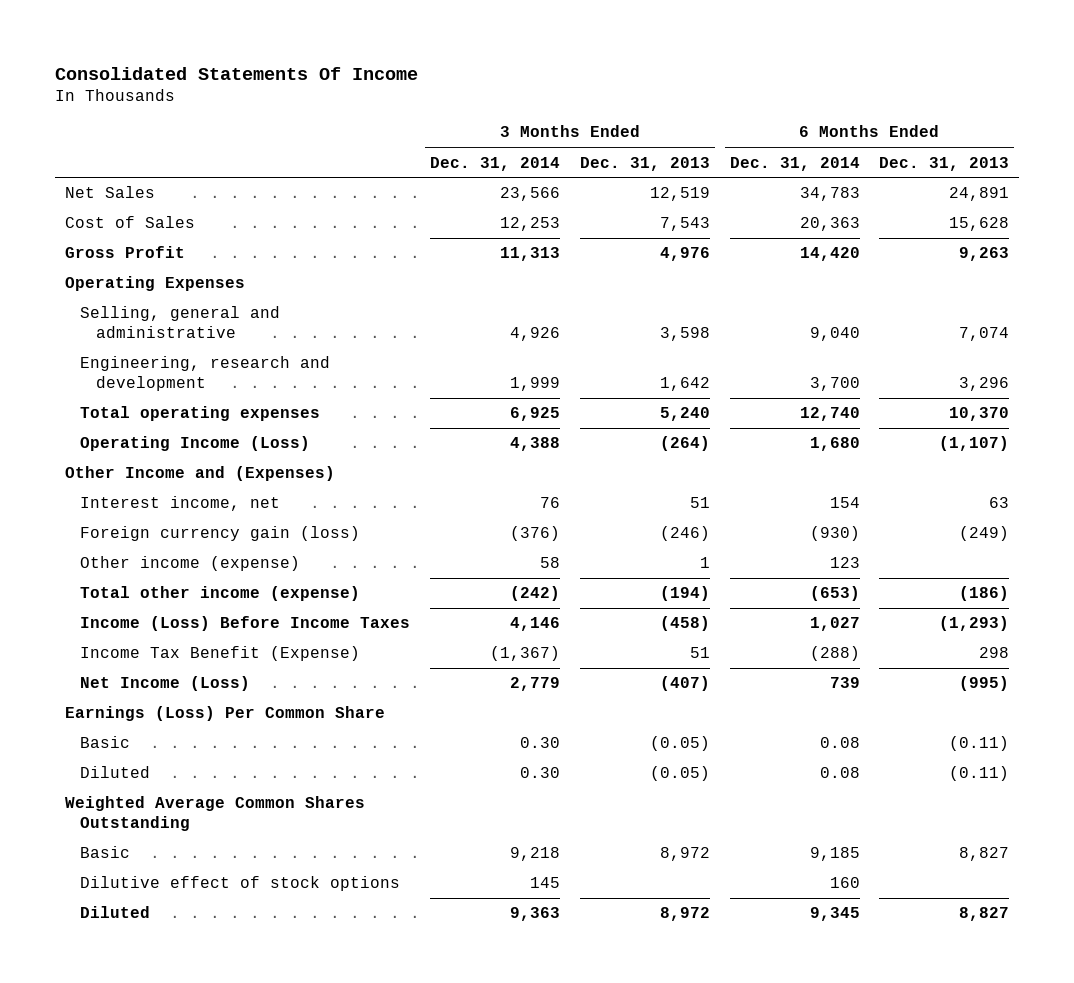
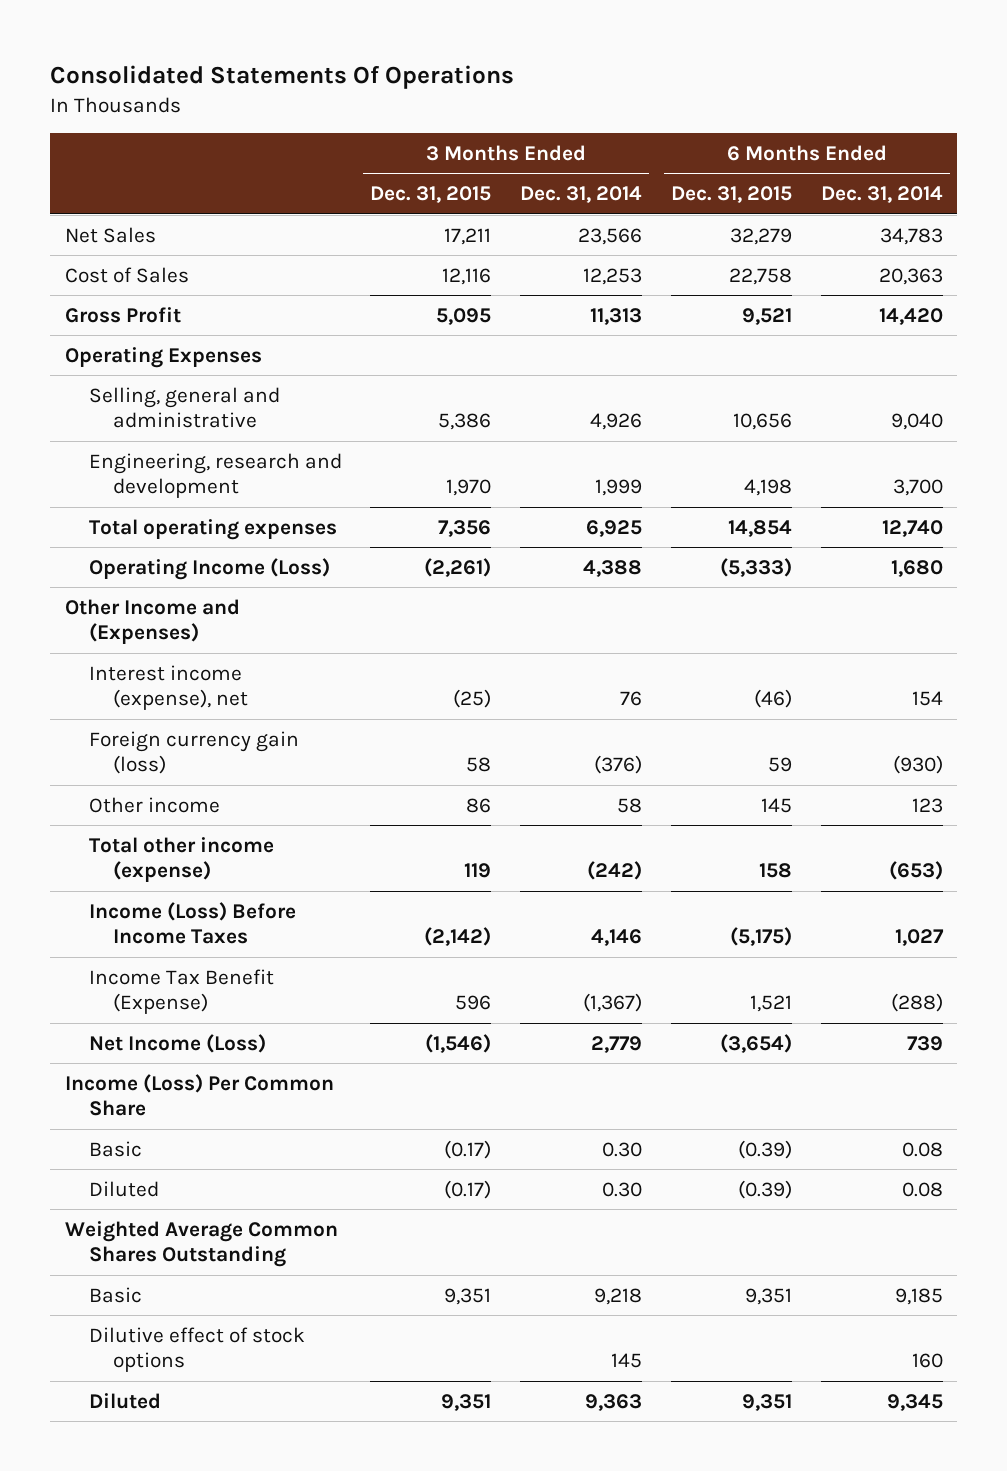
- Consolidated Statements Of Income
+ Consolidated Statements Of Operations
- | 3 Months Ended Dec. 31, 2014 | 3 Months Ended Dec. 31, 2013 | 6 Months Ended Dec. 31, 2014 | 6 Months Ended Dec. 31, 2013
+ | 3 Months Ended Dec. 31, 2015 | 3 Months Ended Dec. 31, 2014 | 6 Months Ended Dec. 31, 2015 | 6 Months Ended Dec. 31, 2014
- Interest income, net | 76 | 51 | 154 | 63
+ Interest income (expense), net | (25) | 76 | (46) | 154
- Other income (expense) | 58 | 1 | 123 |
+ Other income | 86 | 58 | 145 | 123
- Earnings (Loss) Per Common Share
+ Income (Loss) Per Common Share

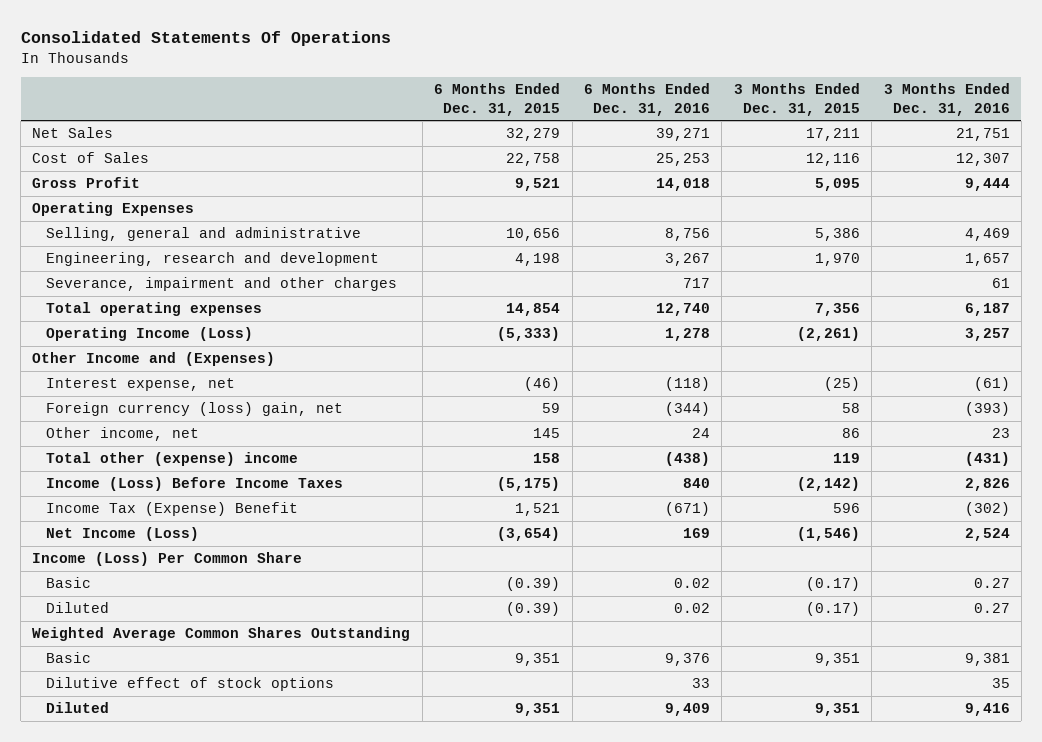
- | 3 Months Ended Dec. 31, 2015 | 3 Months Ended Dec. 31, 2014 | 6 Months Ended Dec. 31, 2015 | 6 Months Ended Dec. 31, 2014
+ | 6 Months Ended Dec. 31, 2015 | 6 Months Ended Dec. 31, 2016 | 3 Months Ended Dec. 31, 2015 | 3 Months Ended Dec. 31, 2016
+ Severance, impairment and other charges | | 717 | | 61
- Interest income (expense), net | (25) | 76 | (46) | 154
- Foreign currency gain (loss) | 58 | (376) | 59 | (930)
- Other income | 86 | 58 | 145 | 123
- Total other income (expense) | 119 | (242) | 158 | (653)
+ Interest expense, net | (46) | (118) | (25) | (61)
+ Foreign currency (loss) gain, net | 59 | (344) | 58 | (393)
+ Other income, net | 145 | 24 | 86 | 23
+ Total other (expense) income | 158 | (438) | 119 | (431)
- Income Tax Benefit (Expense) | 596 | (1,367) | 1,521 | (288)
+ Income Tax (Expense) Benefit | 1,521 | (671) | 596 | (302)

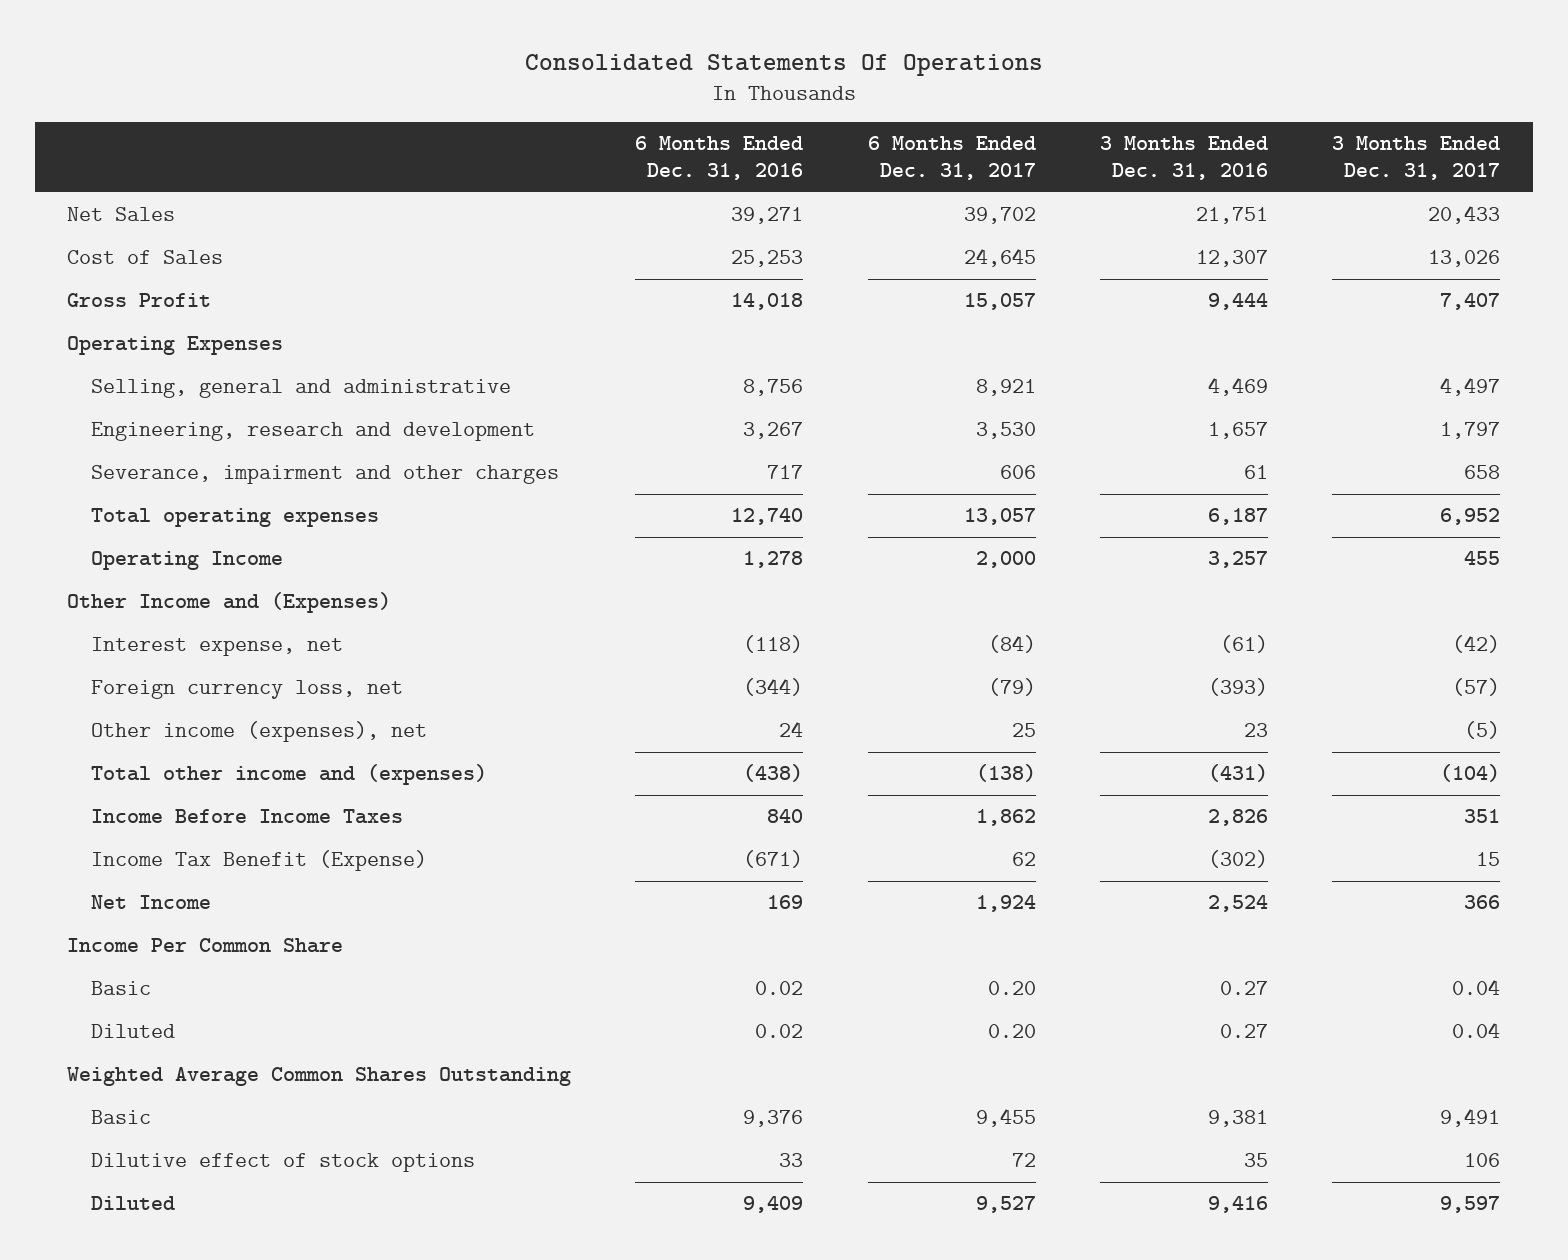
- | 6 Months Ended Dec. 31, 2015 | 6 Months Ended Dec. 31, 2016 | 3 Months Ended Dec. 31, 2015 | 3 Months Ended Dec. 31, 2016
+ | 6 Months Ended Dec. 31, 2016 | 6 Months Ended Dec. 31, 2017 | 3 Months Ended Dec. 31, 2016 | 3 Months Ended Dec. 31, 2017
- Operating Income (Loss) | (5,333) | 1,278 | (2,261) | 3,257
+ Operating Income | 1,278 | 2,000 | 3,257 | 455
- Foreign currency (loss) gain, net | 59 | (344) | 58 | (393)
- Other income, net | 145 | 24 | 86 | 23
- Total other (expense) income | 158 | (438) | 119 | (431)
- Income (Loss) Before Income Taxes | (5,175) | 840 | (2,142) | 2,826
- Income Tax (Expense) Benefit | 1,521 | (671) | 596 | (302)
- Net Income (Loss) | (3,654) | 169 | (1,546) | 2,524
- Income (Loss) Per Common Share
+ Foreign currency loss, net | (344) | (79) | (393) | (57)
+ Other income (expenses), net | 24 | 25 | 23 | (5)
+ Total other income and (expenses) | (438) | (138) | (431) | (104)
+ Income Before Income Taxes | 840 | 1,862 | 2,826 | 351
+ Income Tax Benefit (Expense) | (671) | 62 | (302) | 15
+ Net Income | 169 | 1,924 | 2,524 | 366
+ Income Per Common Share

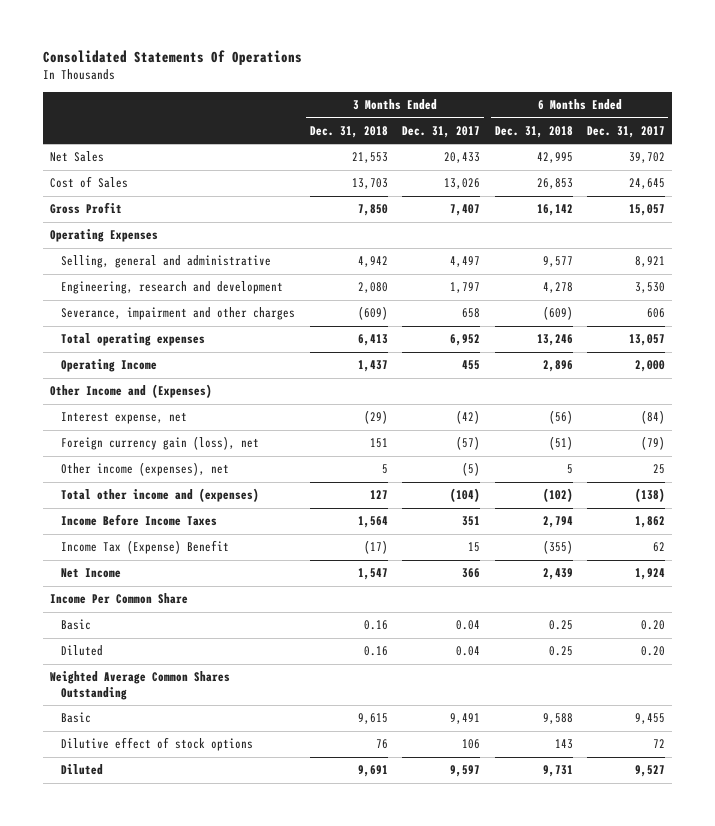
- | 6 Months Ended Dec. 31, 2016 | 6 Months Ended Dec. 31, 2017 | 3 Months Ended Dec. 31, 2016 | 3 Months Ended Dec. 31, 2017
+ | 3 Months Ended Dec. 31, 2018 | 3 Months Ended Dec. 31, 2017 | 6 Months Ended Dec. 31, 2018 | 6 Months Ended Dec. 31, 2017
- Foreign currency loss, net | (344) | (79) | (393) | (57)
+ Foreign currency gain (loss), net | 151 | (57) | (51) | (79)
- Income Tax Benefit (Expense) | (671) | 62 | (302) | 15
+ Income Tax (Expense) Benefit | (17) | 15 | (355) | 62

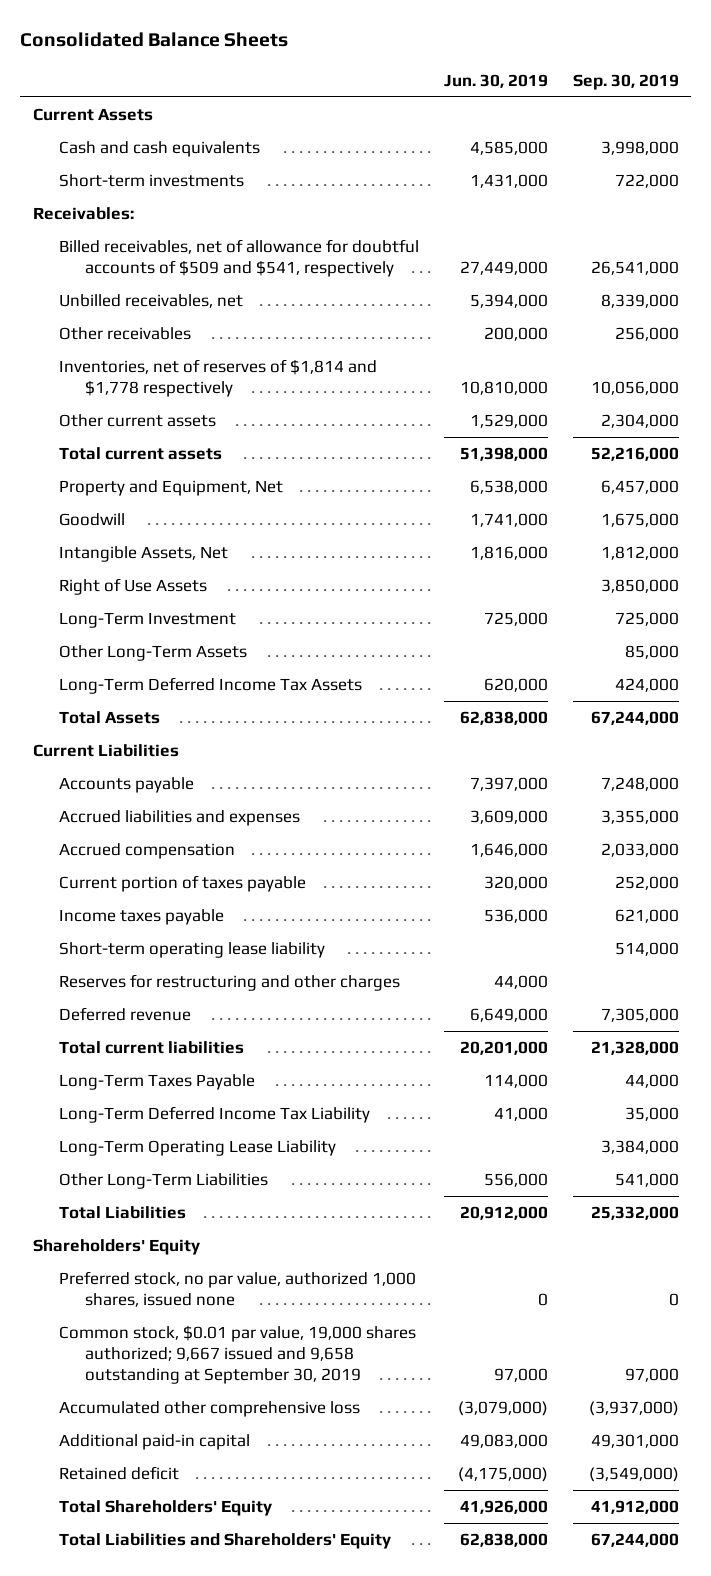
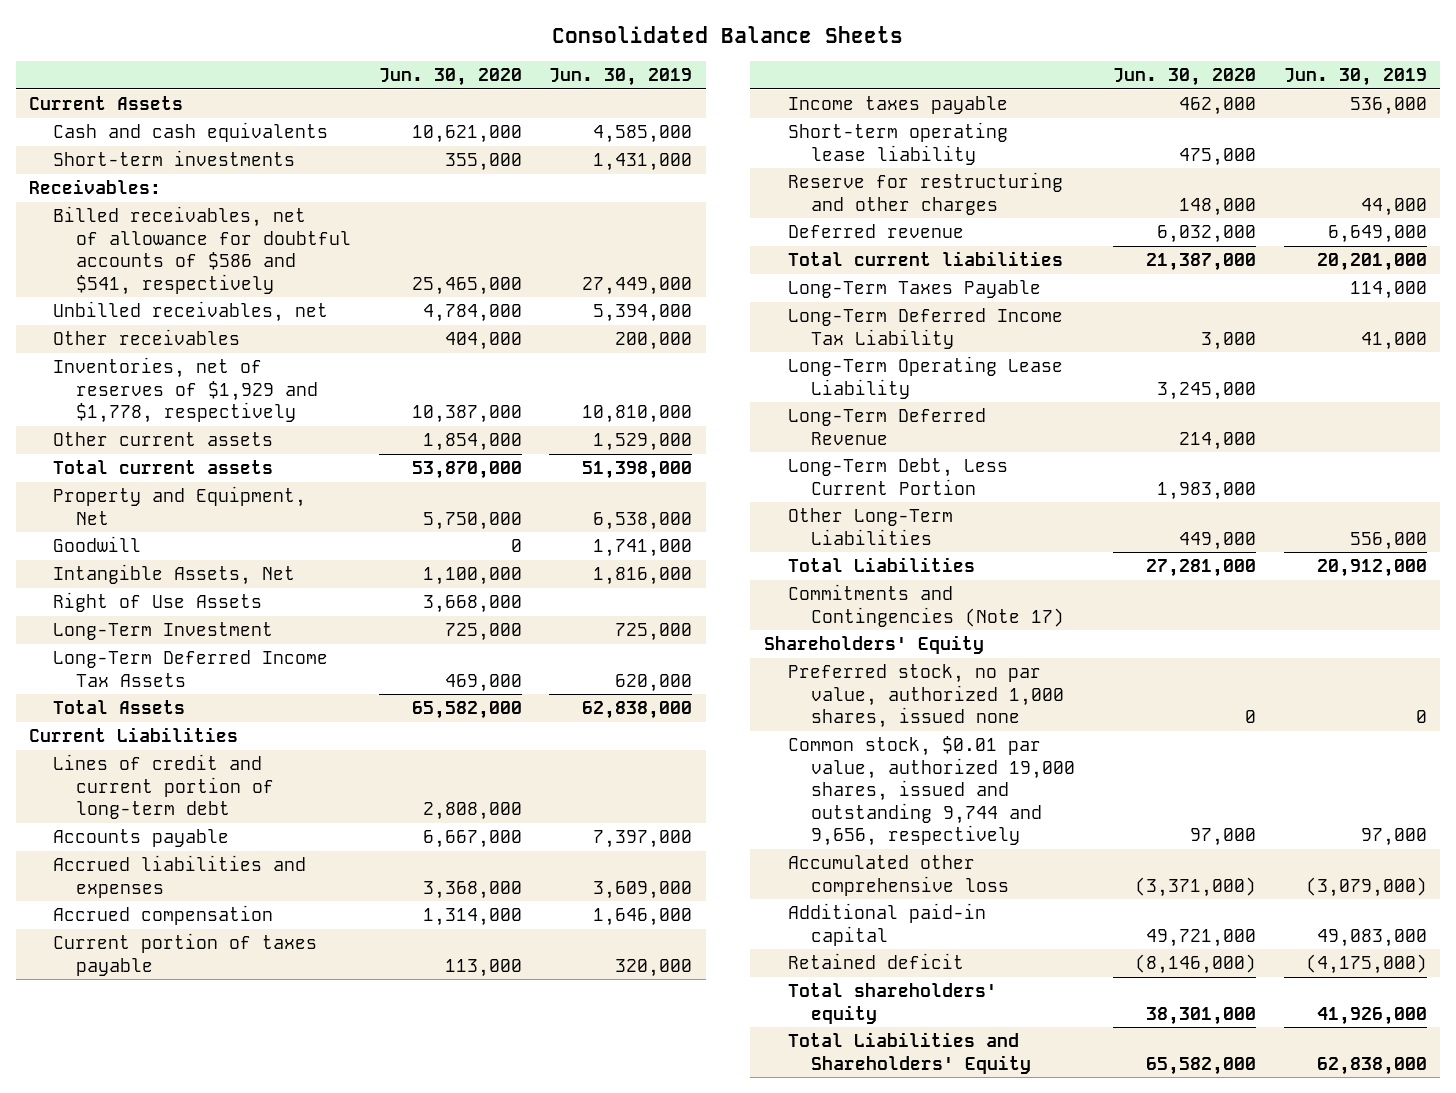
- | Jun. 30, 2019 | Sep. 30, 2019
+ | Jun. 30, 2020 | Jun. 30, 2019
- Billed receivables, net of allowance for doubtful accounts of $509 and $541, respectively | 27,449,000 | 26,541,000
+ Billed receivables, net of allowance for doubtful accounts of $586 and $541, respectively | 25,465,000 | 27,449,000
- Inventories, net of reserves of $1,814 and $1,778 respectively | 10,810,000 | 10,056,000
+ Inventories, net of reserves of $1,929 and $1,778, respectively | 10,387,000 | 10,810,000
- Other Long-Term Assets | | 85,000
+ Lines of credit and current portion of long-term debt | 2,808,000 |
- Reserves for restructuring and other charges | 44,000 |
+ Reserve for restructuring and other charges | 148,000 | 44,000
+ Long-Term Deferred Revenue | 214,000 |
+ Long-Term Debt, Less Current Portion | 1,983,000 |
+ Commitments and Contingencies (Note 17)
- Common stock, $0.01 par value, 19,000 shares authorized; 9,667 issued and 9,658 outstanding at September 30, 2019 | 97,000 | 97,000
+ Common stock, $0.01 par value, authorized 19,000 shares, issued and outstanding 9,744 and 9,656, respectively | 97,000 | 97,000
- Total Shareholders' Equity | 41,926,000 | 41,912,000
+ Total shareholders' equity | 38,301,000 | 41,926,000

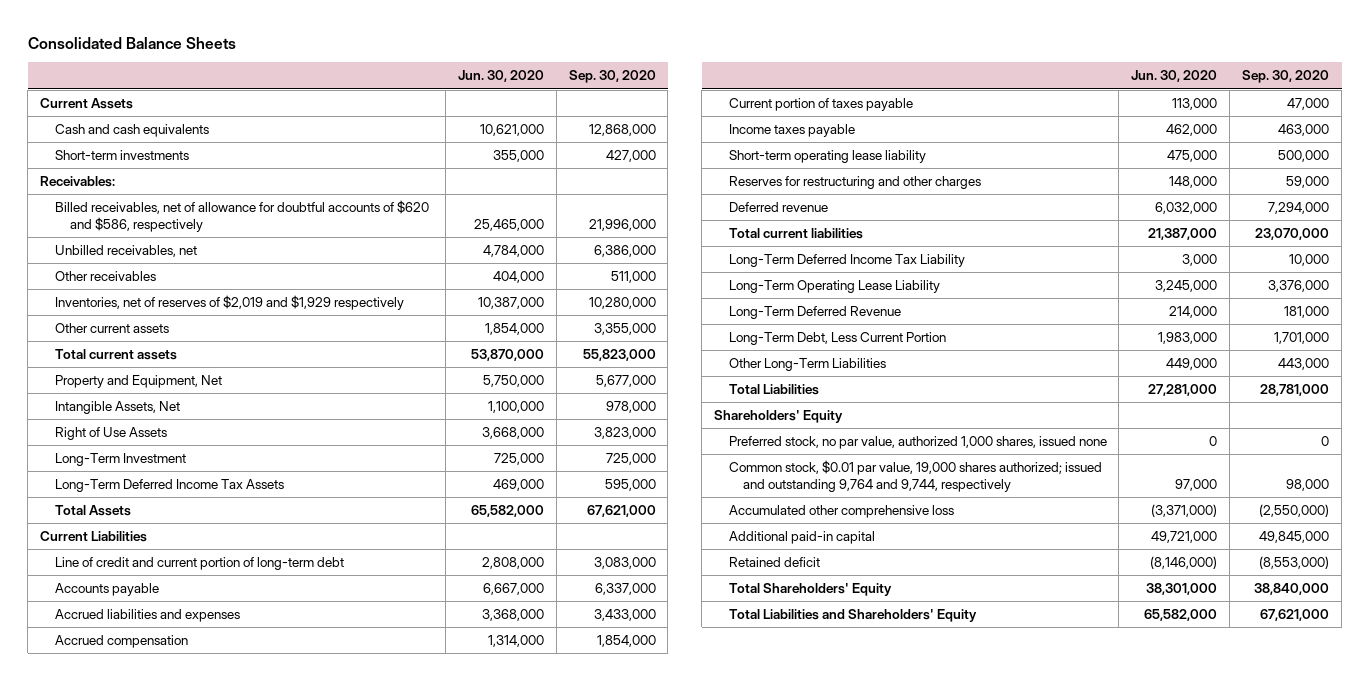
- | Jun. 30, 2020 | Jun. 30, 2019
+ | Jun. 30, 2020 | Sep. 30, 2020
- Billed receivables, net of allowance for doubtful accounts of $586 and $541, respectively | 25,465,000 | 27,449,000
+ Billed receivables, net of allowance for doubtful accounts of $620 and $586, respectively | 25,465,000 | 21,996,000
- Inventories, net of reserves of $1,929 and $1,778, respectively | 10,387,000 | 10,810,000
+ Inventories, net of reserves of $2,019 and $1,929 respectively | 10,387,000 | 10,280,000
- Goodwill | 0 | 1,741,000
- Lines of credit and current portion of long-term debt | 2,808,000 |
+ Line of credit and current portion of long-term debt | 2,808,000 | 3,083,000
- Reserve for restructuring and other charges | 148,000 | 44,000
+ Reserves for restructuring and other charges | 148,000 | 59,000
- Long-Term Taxes Payable | | 114,000
- Commitments and Contingencies (Note 17)
- Common stock, $0.01 par value, authorized 19,000 shares, issued and outstanding 9,744 and 9,656, respectively | 97,000 | 97,000
+ Common stock, $0.01 par value, 19,000 shares authorized; issued and outstanding 9,764 and 9,744, respectively | 97,000 | 98,000
- Total shareholders' equity | 38,301,000 | 41,926,000
+ Total Shareholders' Equity | 38,301,000 | 38,840,000

